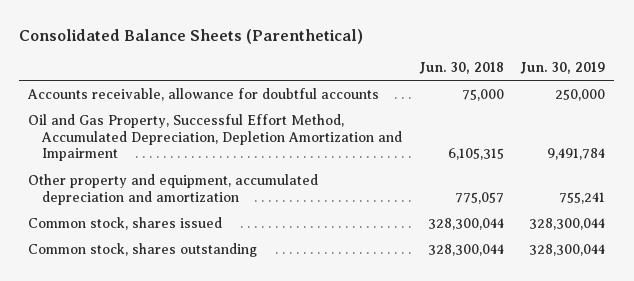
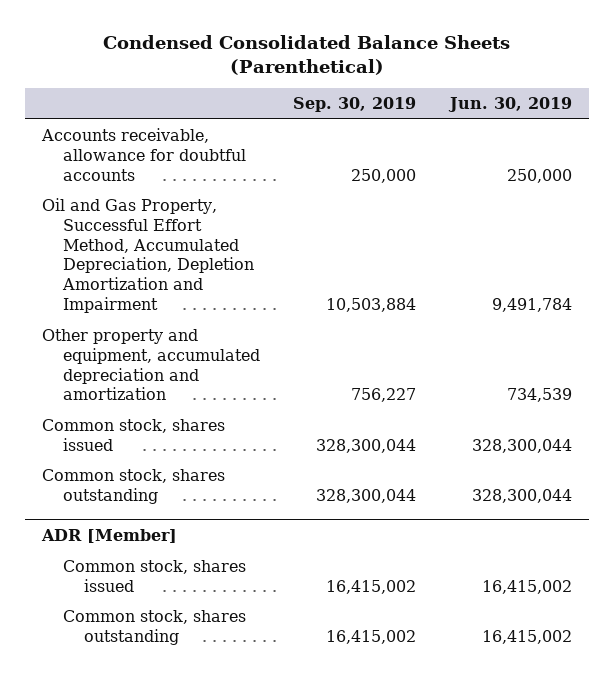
- Consolidated Balance Sheets (Parenthetical)
+ Condensed Consolidated Balance Sheets (Parenthetical)
- | Jun. 30, 2018 | Jun. 30, 2019
+ | Sep. 30, 2019 | Jun. 30, 2019
- Other property and equipment, accumulated depreciation and amortization | 775,057 | 755,241
+ Other property and equipment, accumulated depreciation and amortization | 756,227 | 734,539
+ ADR [Member]
+ Common stock, shares issued | 16,415,002 | 16,415,002
+ Common stock, shares outstanding | 16,415,002 | 16,415,002

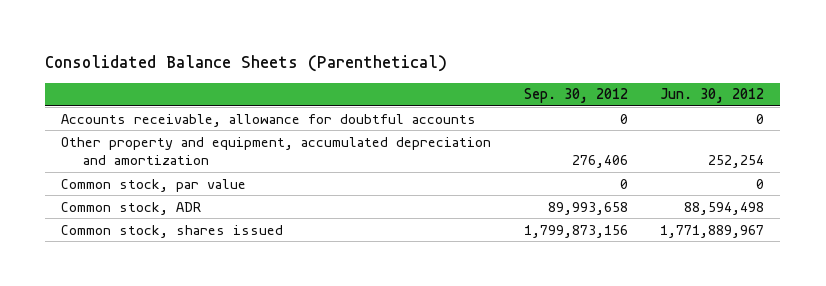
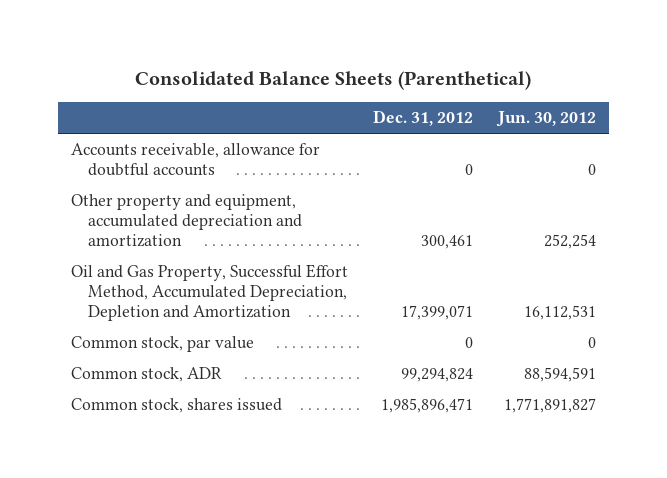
- | Sep. 30, 2012 | Jun. 30, 2012
+ | Dec. 31, 2012 | Jun. 30, 2012
+ Oil and Gas Property, Successful Effort Method, Accumulated Depreciation, Depletion and Amortization | 17,399,071 | 16,112,531
- Common stock, ADR | 89,993,658 | 88,594,498
- Common stock, shares issued | 1,799,873,156 | 1,771,889,967
+ Common stock, ADR | 99,294,824 | 88,594,591
+ Common stock, shares issued | 1,985,896,471 | 1,771,891,827

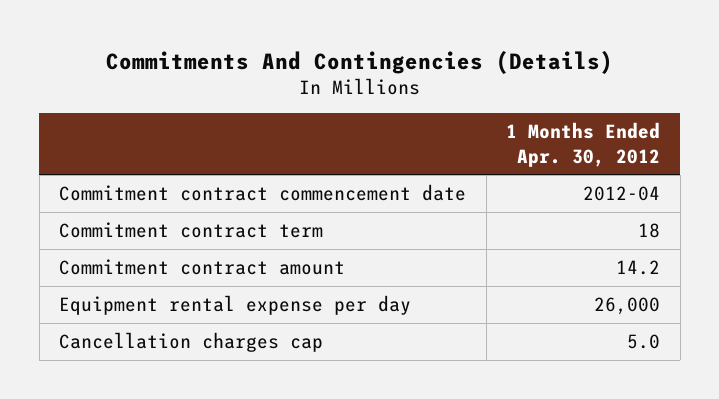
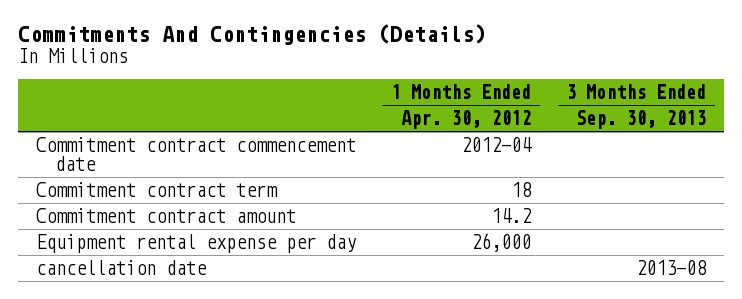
- | 1 Months Ended Apr. 30, 2012
+ | 1 Months Ended Apr. 30, 2012 | 3 Months Ended Sep. 30, 2013
- Cancellation charges cap | 5.0
+ cancellation date | | 2013-08

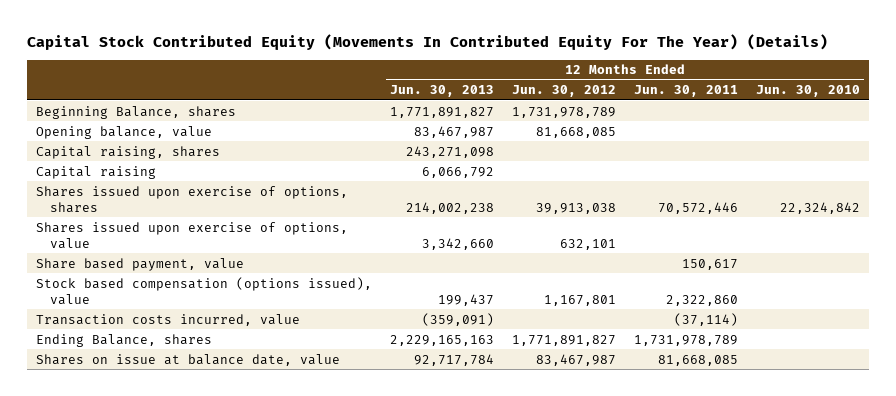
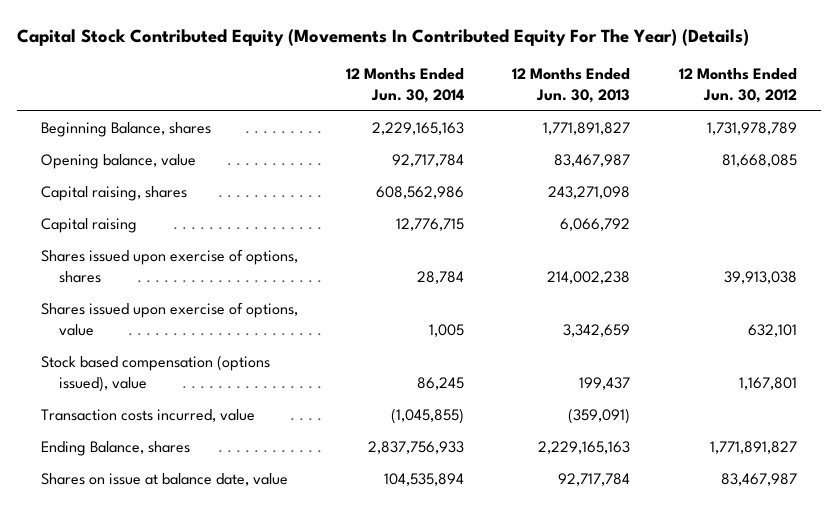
- | 12 Months Ended Jun. 30, 2013 | 12 Months Ended Jun. 30, 2012 | 12 Months Ended Jun. 30, 2011 | 12 Months Ended Jun. 30, 2010
+ | 12 Months Ended Jun. 30, 2014 | 12 Months Ended Jun. 30, 2013 | 12 Months Ended Jun. 30, 2012
- Shares issued upon exercise of options, value | 3,342,660 | 632,101 | |
- Share based payment, value | | | 150,617 |
+ Shares issued upon exercise of options, value | 1,005 | 3,342,659 | 632,101

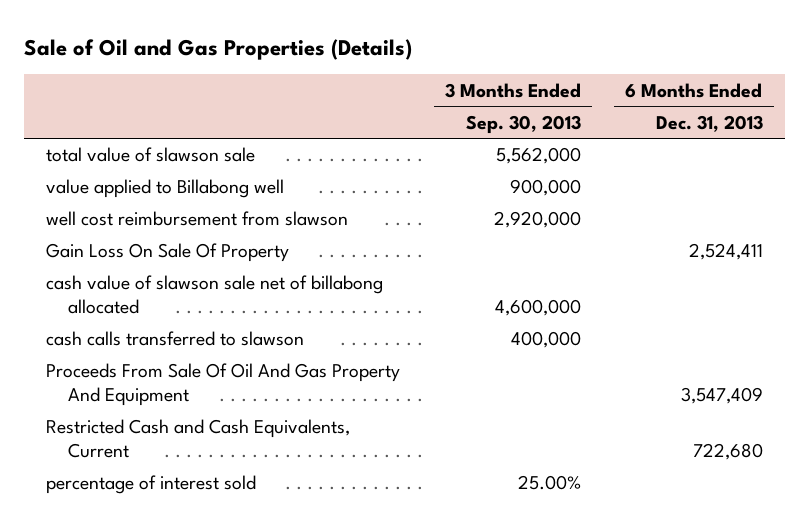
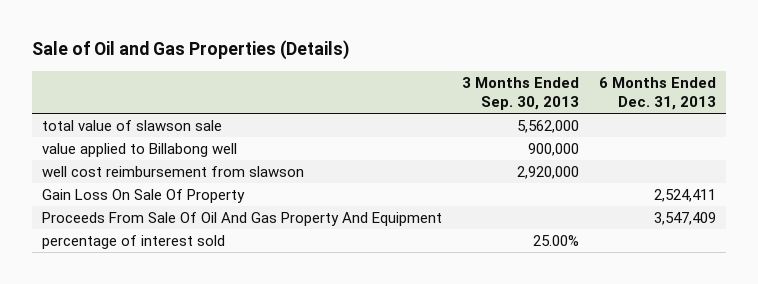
- cash value of slawson sale net of billabong allocated | 4,600,000 |
- cash calls transferred to slawson | 400,000 |
- Restricted Cash and Cash Equivalents, Current | | 722,680

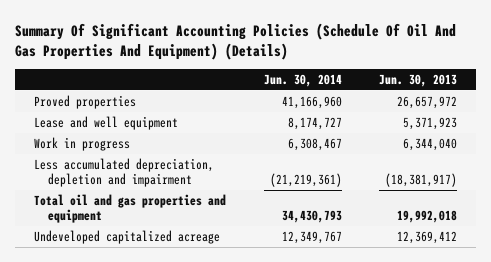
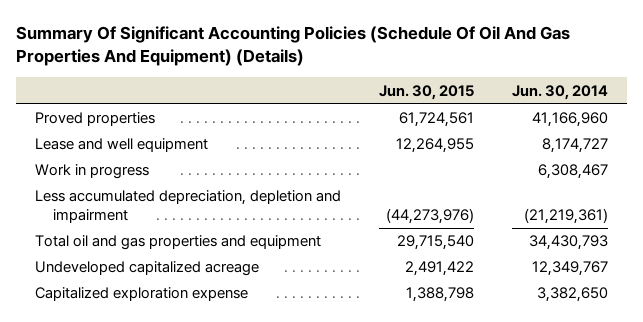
- | Jun. 30, 2014 | Jun. 30, 2013
+ | Jun. 30, 2015 | Jun. 30, 2014
+ Capitalized exploration expense | 1,388,798 | 3,382,650

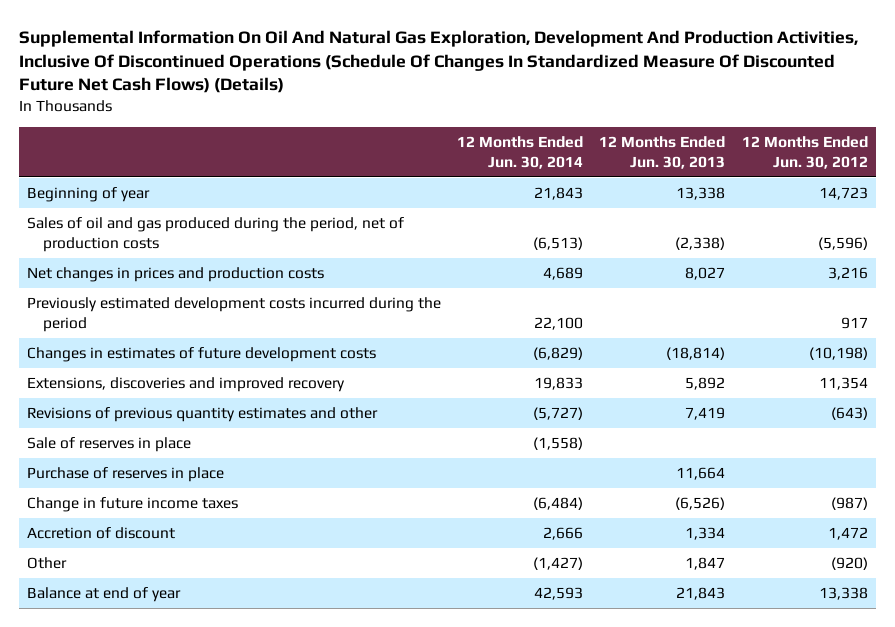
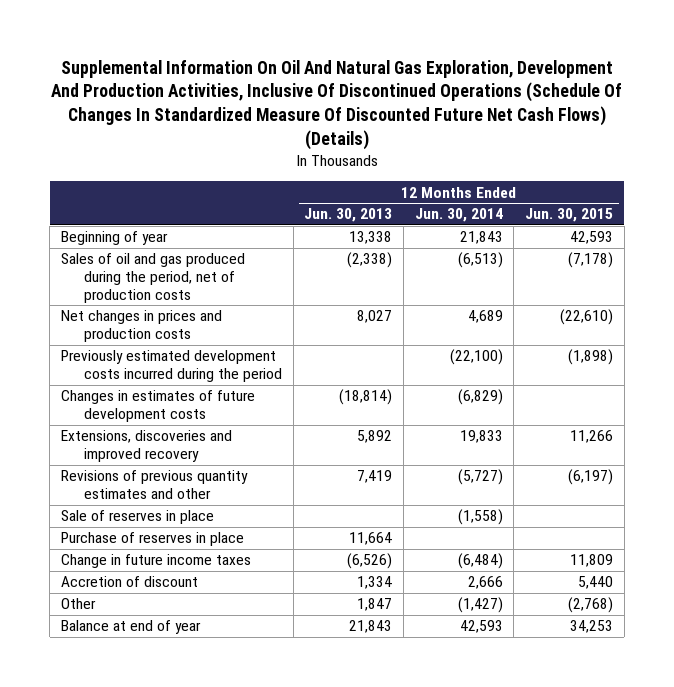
- | 12 Months Ended Jun. 30, 2014 | 12 Months Ended Jun. 30, 2013 | 12 Months Ended Jun. 30, 2012
+ | 12 Months Ended Jun. 30, 2013 | 12 Months Ended Jun. 30, 2014 | 12 Months Ended Jun. 30, 2015
- Previously estimated development costs incurred during the period | 22,100 | | 917
+ Previously estimated development costs incurred during the period | | (22,100) | (1,898)

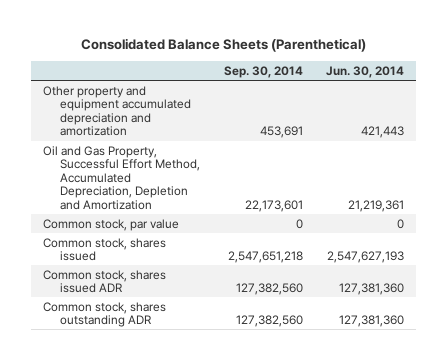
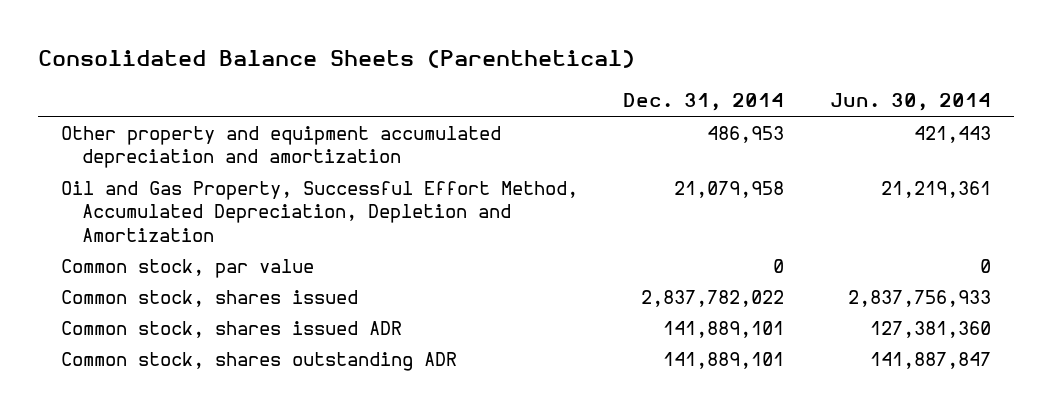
- | Sep. 30, 2014 | Jun. 30, 2014
+ | Dec. 31, 2014 | Jun. 30, 2014
- Common stock, shares issued | 2,547,651,218 | 2,547,627,193
+ Common stock, shares issued | 2,837,782,022 | 2,837,756,933
- Common stock, shares outstanding ADR | 127,382,560 | 127,381,360
+ Common stock, shares outstanding ADR | 141,889,101 | 141,887,847

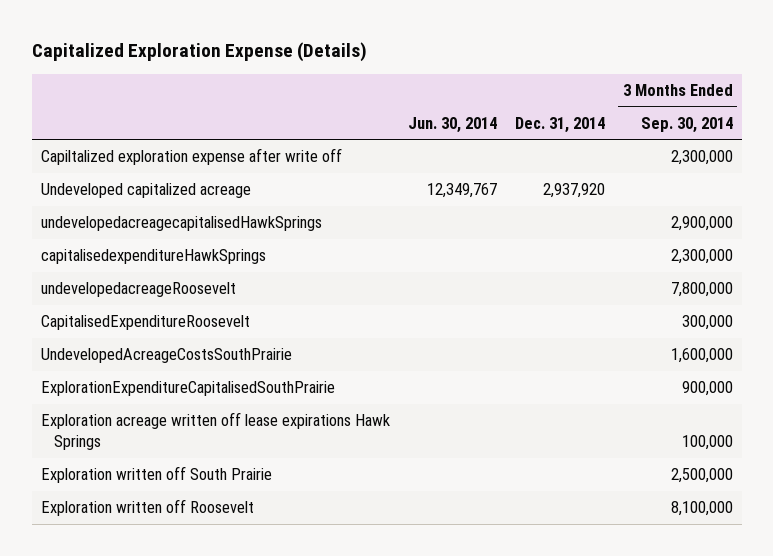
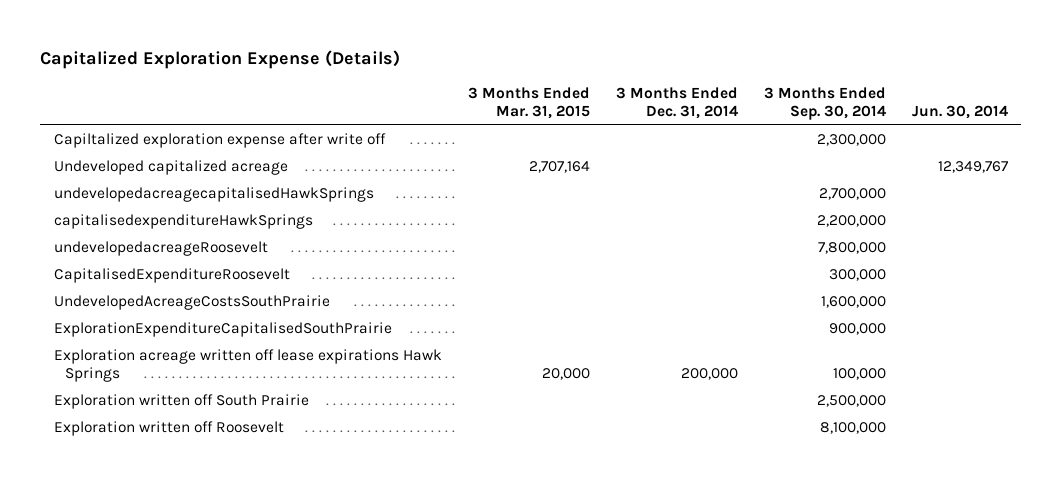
- | Jun. 30, 2014 | Dec. 31, 2014 | 3 Months Ended Sep. 30, 2014
+ | 3 Months Ended Mar. 31, 2015 | 3 Months Ended Dec. 31, 2014 | 3 Months Ended Sep. 30, 2014 | Jun. 30, 2014
- undevelopedacreagecapitalisedHawkSprings | | | 2,900,000
- capitalisedexpenditureHawkSprings | | | 2,300,000
+ undevelopedacreagecapitalisedHawkSprings | | | 2,700,000 |
+ capitalisedexpenditureHawkSprings | | | 2,200,000 |

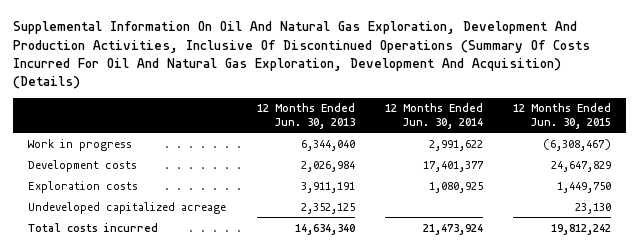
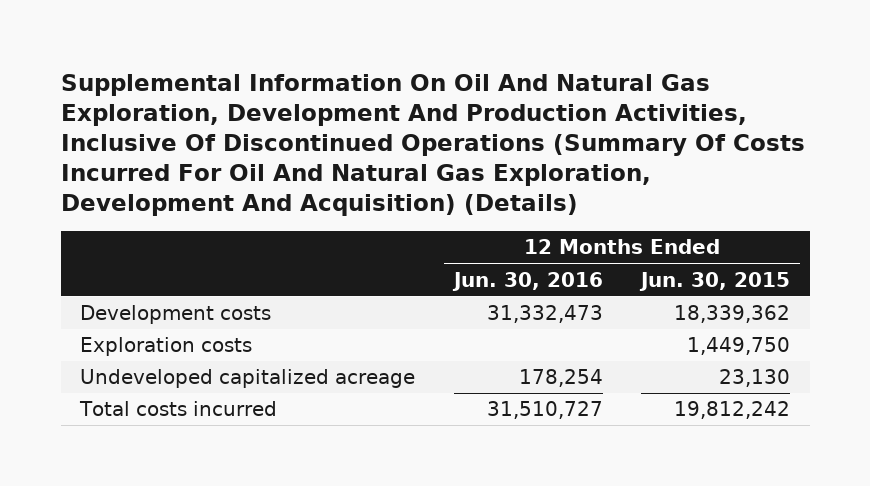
- | 12 Months Ended Jun. 30, 2013 | 12 Months Ended Jun. 30, 2014 | 12 Months Ended Jun. 30, 2015
+ | 12 Months Ended Jun. 30, 2016 | 12 Months Ended Jun. 30, 2015
- Work in progress | 6,344,040 | 2,991,622 | (6,308,467)
- Development costs | 2,026,984 | 17,401,377 | 24,647,829
+ Development costs | 31,332,473 | 18,339,362

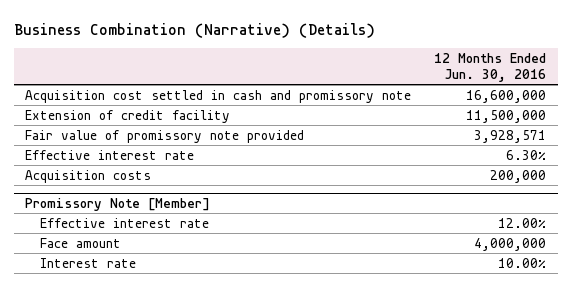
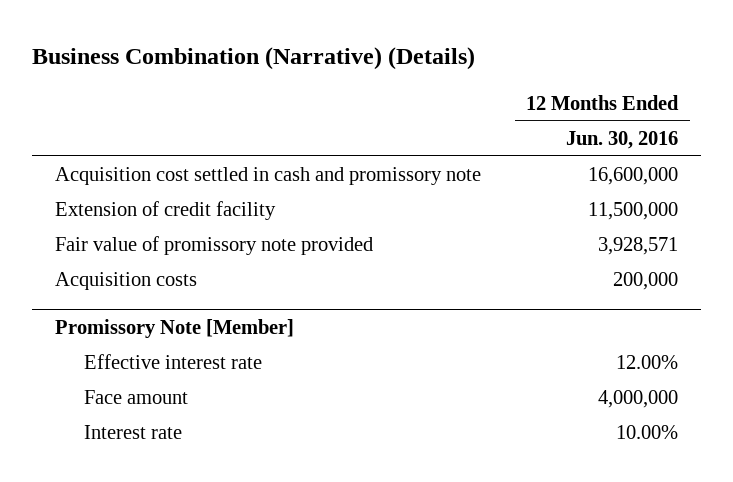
- Effective interest rate | 6.30%

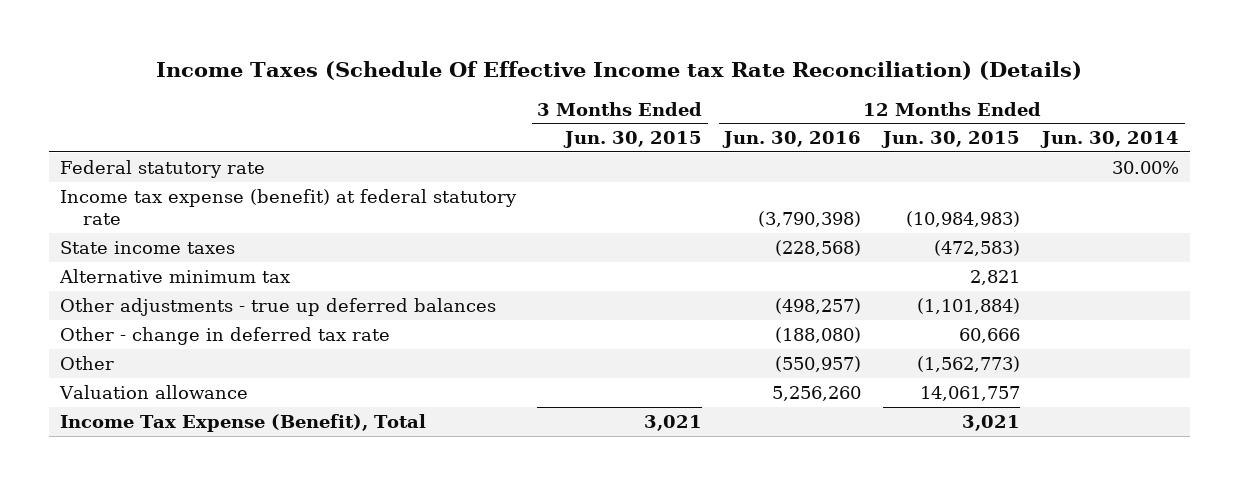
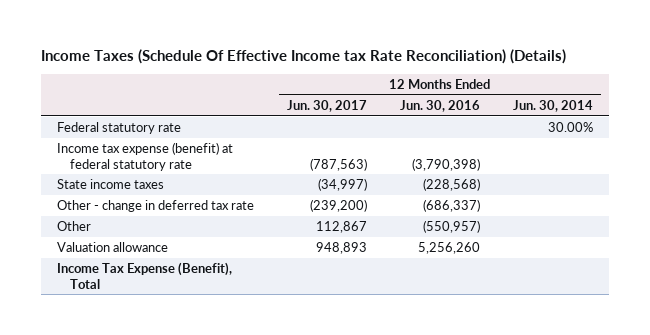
- | 3 Months Ended Jun. 30, 2015 | 12 Months Ended Jun. 30, 2016 | 12 Months Ended Jun. 30, 2015 | 12 Months Ended Jun. 30, 2014
+ | 12 Months Ended Jun. 30, 2017 | 12 Months Ended Jun. 30, 2016 | 12 Months Ended Jun. 30, 2014
- Alternative minimum tax | | | 2,821 |
- Other adjustments - true up deferred balances | | (498,257) | (1,101,884) |
- Other - change in deferred tax rate | | (188,080) | 60,666 |
+ Other - change in deferred tax rate | (239,200) | (686,337) |

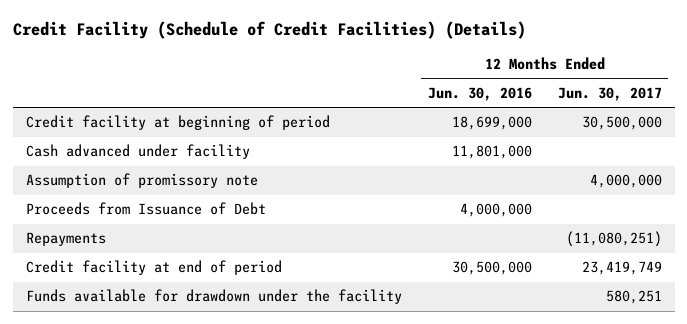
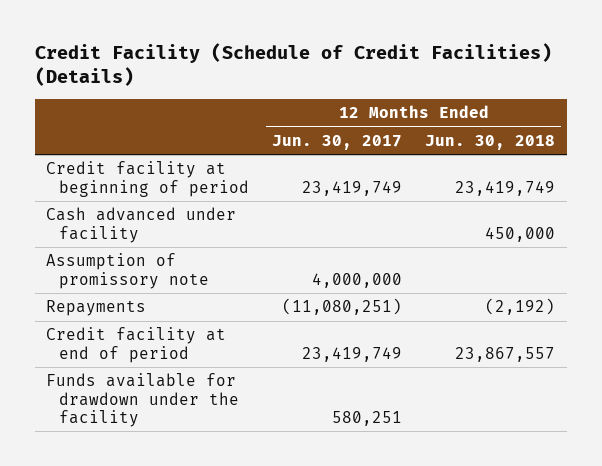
- | 12 Months Ended Jun. 30, 2016 | 12 Months Ended Jun. 30, 2017
+ | 12 Months Ended Jun. 30, 2017 | 12 Months Ended Jun. 30, 2018
- Credit facility at beginning of period | 18,699,000 | 30,500,000
+ Credit facility at beginning of period | 23,419,749 | 23,419,749
- Proceeds from Issuance of Debt | 4,000,000 |

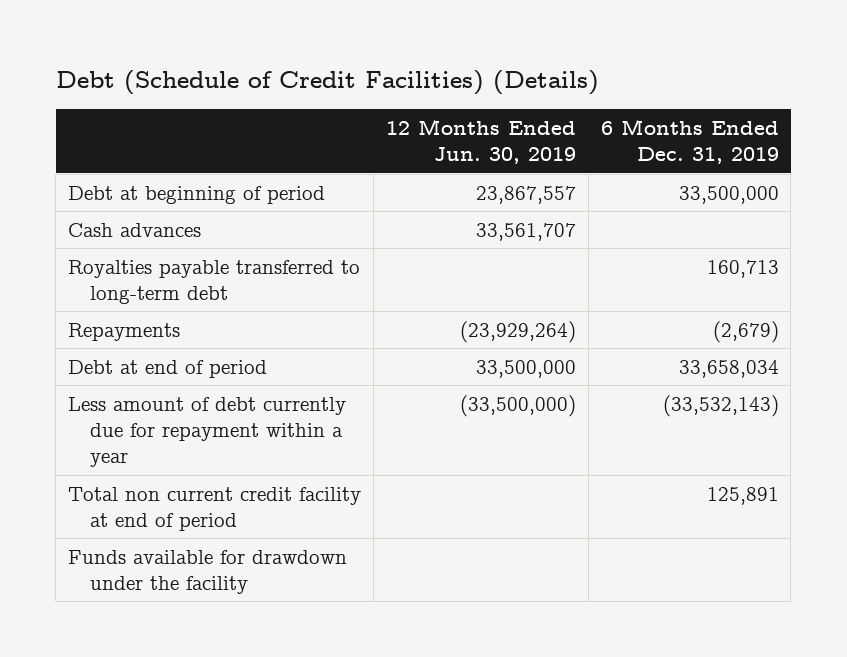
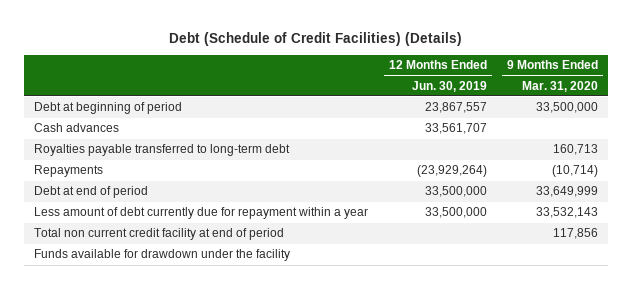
- | 12 Months Ended Jun. 30, 2019 | 6 Months Ended Dec. 31, 2019
+ | 12 Months Ended Jun. 30, 2019 | 9 Months Ended Mar. 31, 2020
- Less amount of debt currently due for repayment within a year | (33,500,000) | (33,532,143)
+ Less amount of debt currently due for repayment within a year | 33,500,000 | 33,532,143

